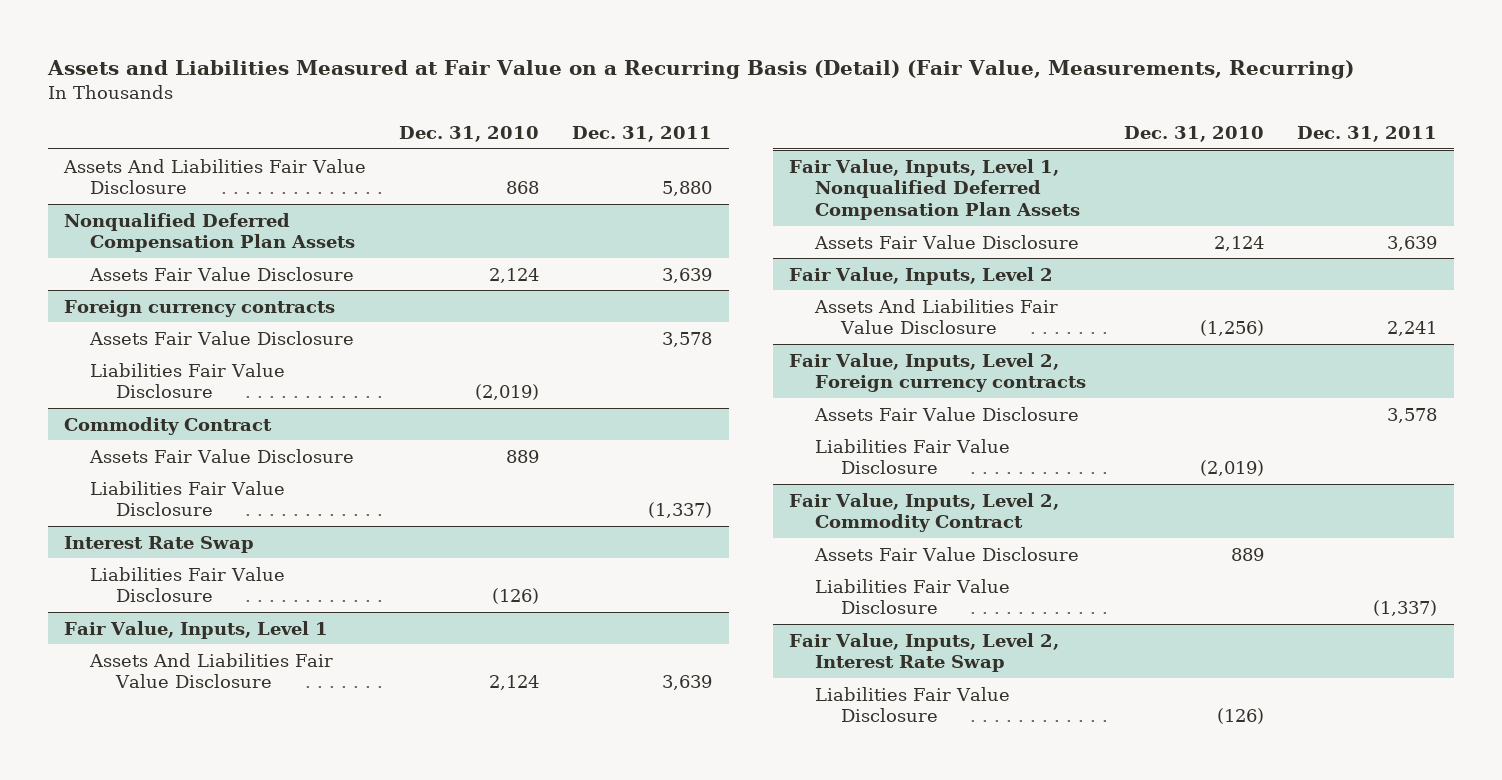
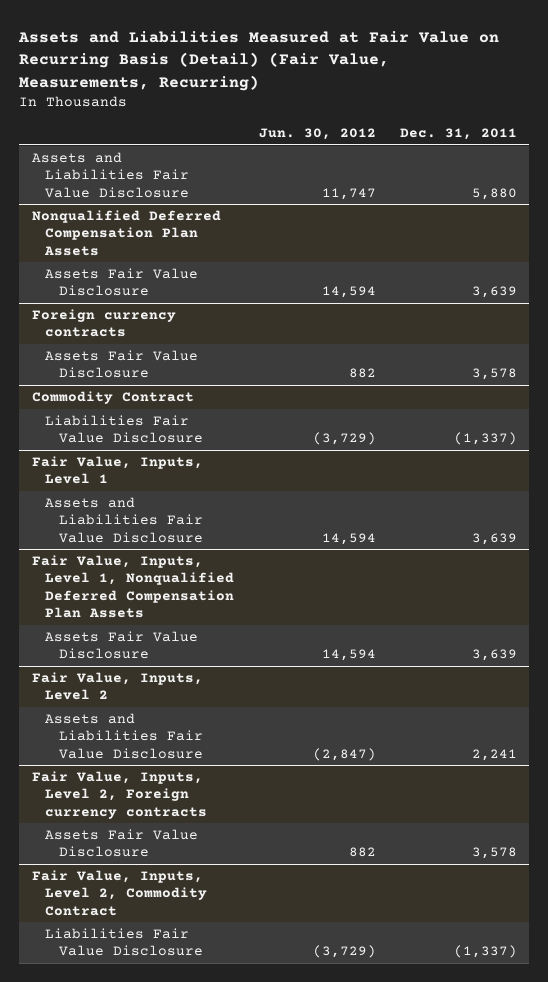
- Assets and Liabilities Measured at Fair Value on a Recurring Basis (Detail) (Fair Value, Measurements, Recurring)
+ Assets and Liabilities Measured at Fair Value on Recurring Basis (Detail) (Fair Value, Measurements, Recurring)
- | Dec. 31, 2010 | Dec. 31, 2011
+ | Jun. 30, 2012 | Dec. 31, 2011
- Assets And Liabilities Fair Value Disclosure | 868 | 5,880
+ Assets and Liabilities Fair Value Disclosure | 11,747 | 5,880
@ Foreign currency contracts
- Liabilities Fair Value Disclosure | (2,019) |
@ Commodity Contract
- Assets Fair Value Disclosure | 889 |
- Interest Rate Swap
- Liabilities Fair Value Disclosure | (126) |
@ Fair Value, Inputs, Level 1
- Assets And Liabilities Fair Value Disclosure | 2,124 | 3,639
+ Assets and Liabilities Fair Value Disclosure | 14,594 | 3,639
@ Fair Value, Inputs, Level 2
- Assets And Liabilities Fair Value Disclosure | (1,256) | 2,241
+ Assets and Liabilities Fair Value Disclosure | (2,847) | 2,241
@ Fair Value, Inputs, Level 2, Foreign currency contracts
- Liabilities Fair Value Disclosure | (2,019) |
@ Fair Value, Inputs, Level 2, Commodity Contract
- Assets Fair Value Disclosure | 889 |
- Fair Value, Inputs, Level 2, Interest Rate Swap
- Liabilities Fair Value Disclosure | (126) |

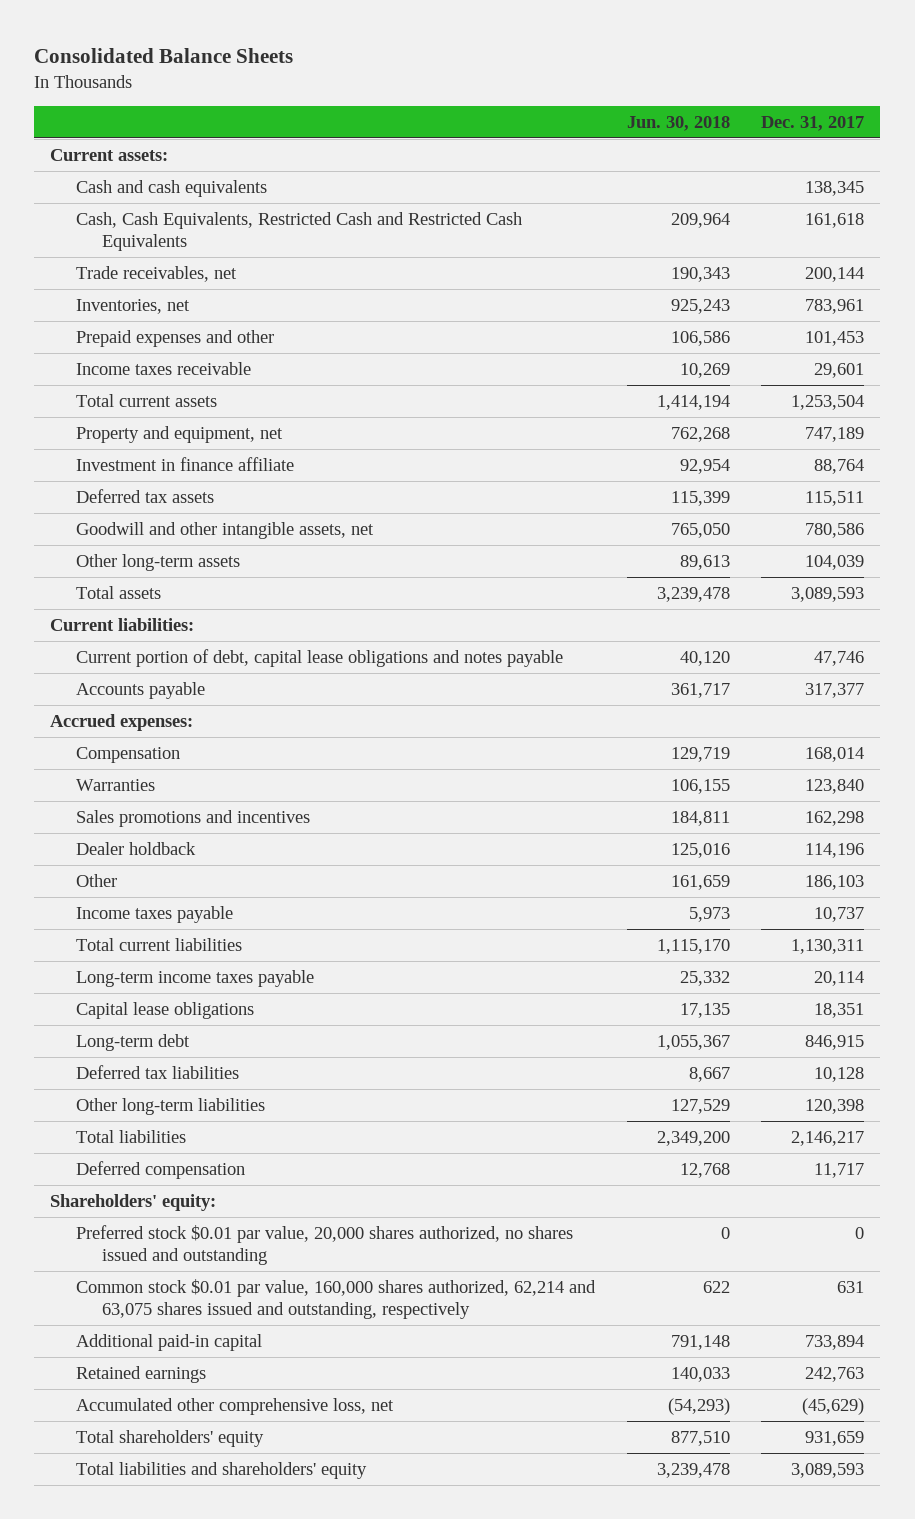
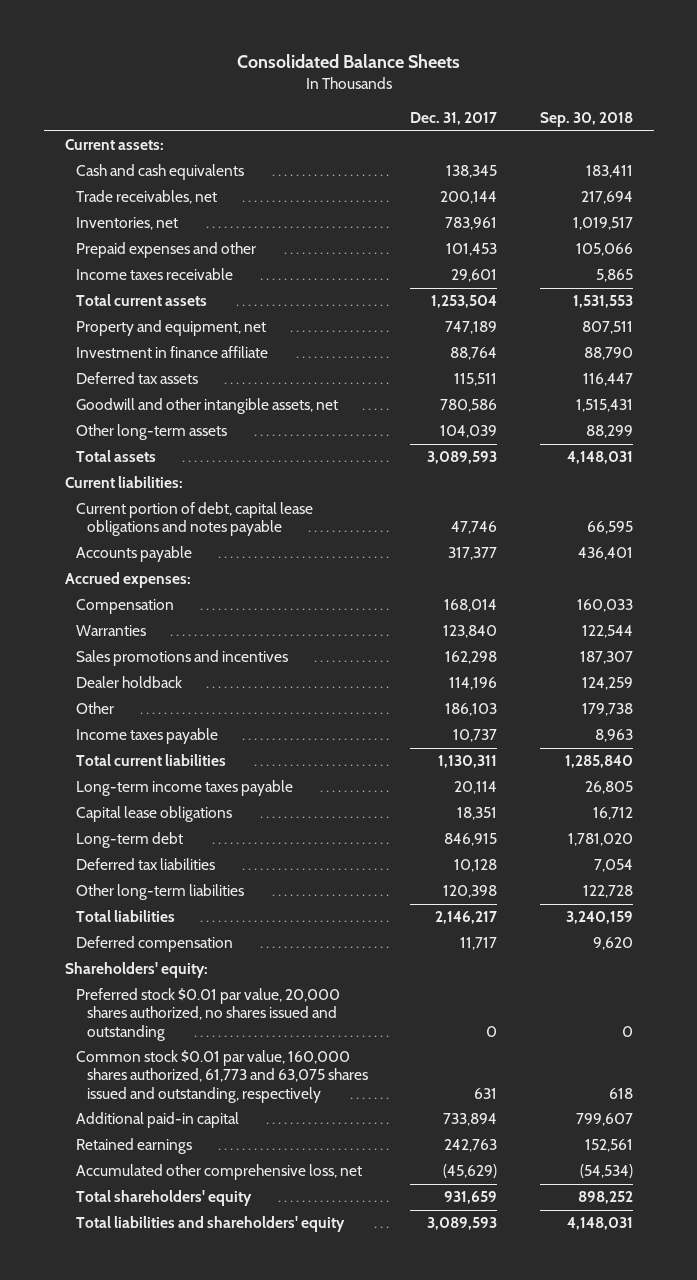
- | Jun. 30, 2018 | Dec. 31, 2017
+ | Dec. 31, 2017 | Sep. 30, 2018
- Cash, Cash Equivalents, Restricted Cash and Restricted Cash Equivalents | 209,964 | 161,618
- Common stock $0.01 par value, 160,000 shares authorized, 62,214 and 63,075 shares issued and outstanding, respectively | 622 | 631
+ Common stock $0.01 par value, 160,000 shares authorized, 61,773 and 63,075 shares issued and outstanding, respectively | 631 | 618

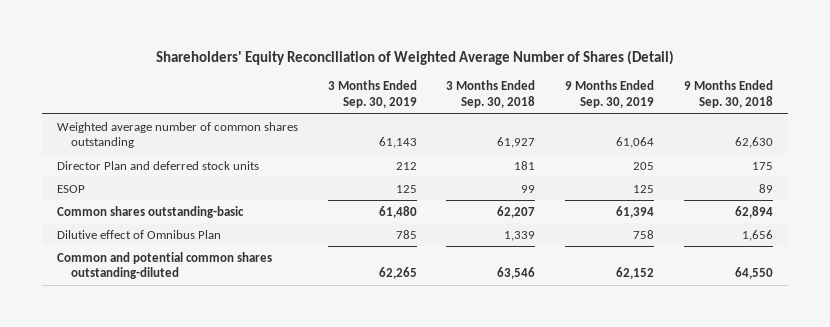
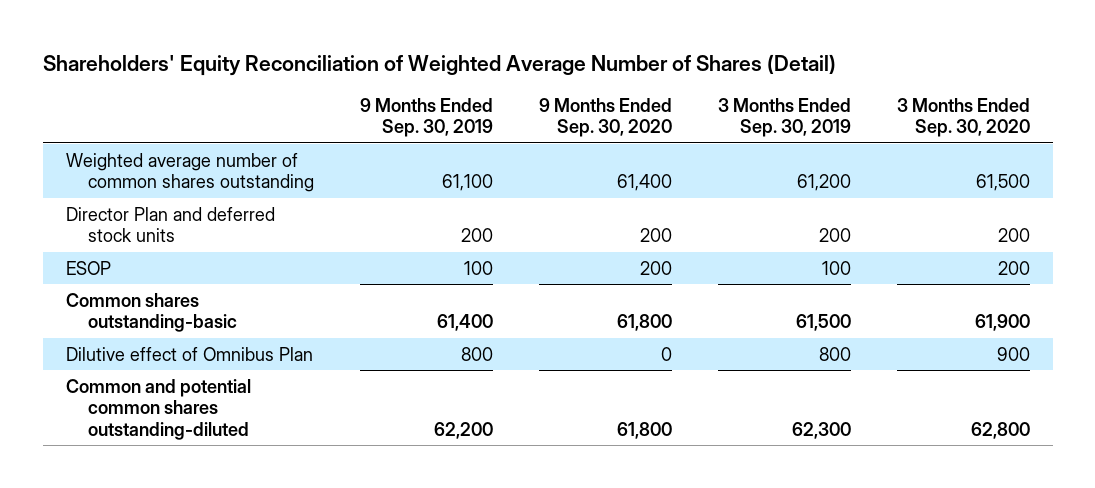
- | 3 Months Ended Sep. 30, 2019 | 3 Months Ended Sep. 30, 2018 | 9 Months Ended Sep. 30, 2019 | 9 Months Ended Sep. 30, 2018
+ | 9 Months Ended Sep. 30, 2019 | 9 Months Ended Sep. 30, 2020 | 3 Months Ended Sep. 30, 2019 | 3 Months Ended Sep. 30, 2020
- Weighted average number of common shares outstanding | 61,143 | 61,927 | 61,064 | 62,630
- Director Plan and deferred stock units | 212 | 181 | 205 | 175
- ESOP | 125 | 99 | 125 | 89
- Common shares outstanding-basic | 61,480 | 62,207 | 61,394 | 62,894
- Dilutive effect of Omnibus Plan | 785 | 1,339 | 758 | 1,656
- Common and potential common shares outstanding-diluted | 62,265 | 63,546 | 62,152 | 64,550
+ Weighted average number of common shares outstanding | 61,100 | 61,400 | 61,200 | 61,500
+ Director Plan and deferred stock units | 200 | 200 | 200 | 200
+ ESOP | 100 | 200 | 100 | 200
+ Common shares outstanding-basic | 61,400 | 61,800 | 61,500 | 61,900
+ Dilutive effect of Omnibus Plan | 800 | 0 | 800 | 900
+ Common and potential common shares outstanding-diluted | 62,200 | 61,800 | 62,300 | 62,800

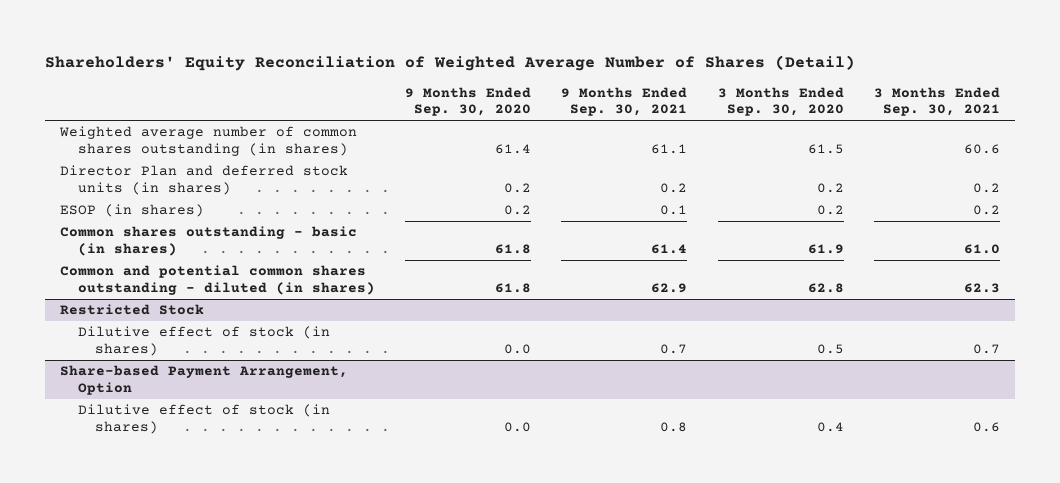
- | 9 Months Ended Sep. 30, 2019 | 9 Months Ended Sep. 30, 2020 | 3 Months Ended Sep. 30, 2019 | 3 Months Ended Sep. 30, 2020
+ | 9 Months Ended Sep. 30, 2020 | 9 Months Ended Sep. 30, 2021 | 3 Months Ended Sep. 30, 2020 | 3 Months Ended Sep. 30, 2021
- Weighted average number of common shares outstanding | 61,100 | 61,400 | 61,200 | 61,500
- Director Plan and deferred stock units | 200 | 200 | 200 | 200
- ESOP | 100 | 200 | 100 | 200
- Common shares outstanding-basic | 61,400 | 61,800 | 61,500 | 61,900
- Dilutive effect of Omnibus Plan | 800 | 0 | 800 | 900
- Common and potential common shares outstanding-diluted | 62,200 | 61,800 | 62,300 | 62,800
+ Weighted average number of common shares outstanding (in shares) | 61.4 | 61.1 | 61.5 | 60.6
+ Director Plan and deferred stock units (in shares) | 0.2 | 0.2 | 0.2 | 0.2
+ ESOP (in shares) | 0.2 | 0.1 | 0.2 | 0.2
+ Common shares outstanding - basic (in shares) | 61.8 | 61.4 | 61.9 | 61.0
+ Common and potential common shares outstanding - diluted (in shares) | 61.8 | 62.9 | 62.8 | 62.3
+ Restricted Stock
+ Dilutive effect of stock (in shares) | 0.0 | 0.7 | 0.5 | 0.7
+ Share-based Payment Arrangement, Option
+ Dilutive effect of stock (in shares) | 0.0 | 0.8 | 0.4 | 0.6

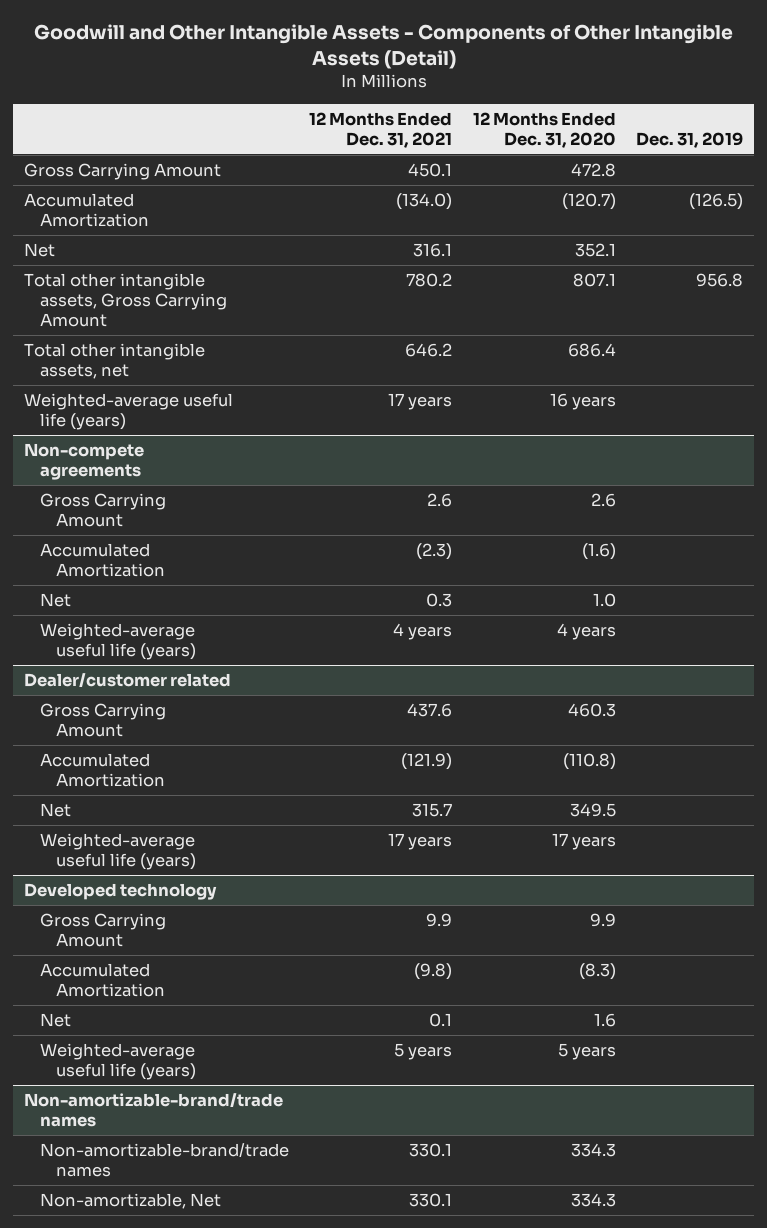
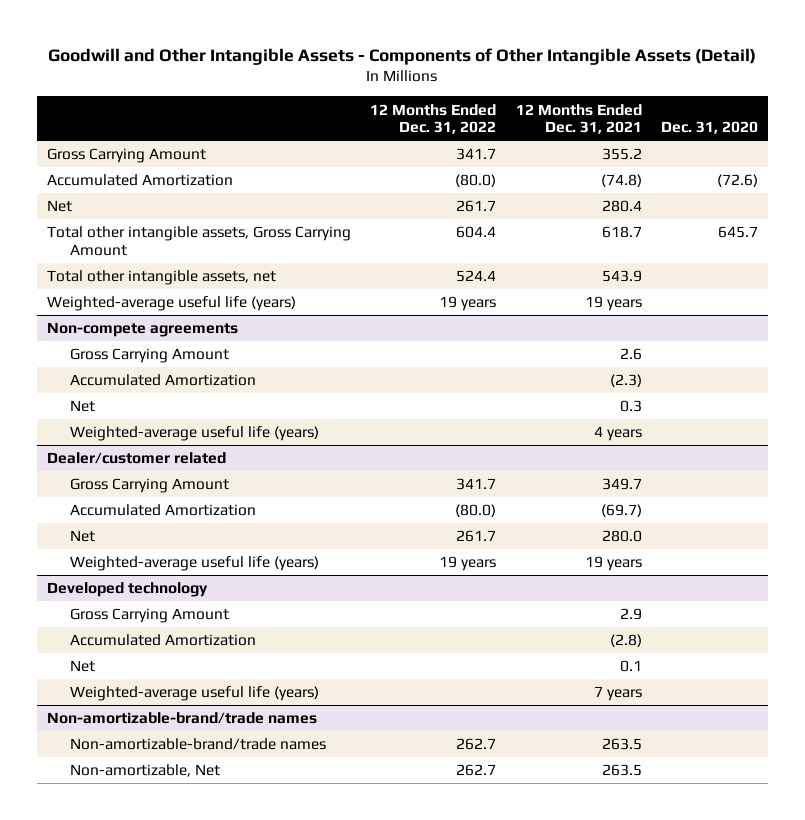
- | 12 Months Ended Dec. 31, 2021 | 12 Months Ended Dec. 31, 2020 | Dec. 31, 2019
+ | 12 Months Ended Dec. 31, 2022 | 12 Months Ended Dec. 31, 2021 | Dec. 31, 2020
- Gross Carrying Amount | 450.1 | 472.8 |
- Accumulated Amortization | (134.0) | (120.7) | (126.5)
- Net | 316.1 | 352.1 |
- Total other intangible assets, Gross Carrying Amount | 780.2 | 807.1 | 956.8
- Total other intangible assets, net | 646.2 | 686.4 |
- Weighted-average useful life (years) | 17 years | 16 years |
+ Gross Carrying Amount | 341.7 | 355.2 |
+ Accumulated Amortization | (80.0) | (74.8) | (72.6)
+ Net | 261.7 | 280.4 |
+ Total other intangible assets, Gross Carrying Amount | 604.4 | 618.7 | 645.7
+ Total other intangible assets, net | 524.4 | 543.9 |
+ Weighted-average useful life (years) | 19 years | 19 years |
@ Dealer/customer related
- Gross Carrying Amount | 437.6 | 460.3 |
- Accumulated Amortization | (121.9) | (110.8) |
- Net | 315.7 | 349.5 |
- Weighted-average useful life (years) | 17 years | 17 years |
+ Gross Carrying Amount | 341.7 | 349.7 |
+ Accumulated Amortization | (80.0) | (69.7) |
+ Net | 261.7 | 280.0 |
+ Weighted-average useful life (years) | 19 years | 19 years |
@ Developed technology
- Gross Carrying Amount | 9.9 | 9.9 |
- Accumulated Amortization | (9.8) | (8.3) |
+ Gross Carrying Amount | | 2.9 |
+ Accumulated Amortization | | (2.8) |
- Weighted-average useful life (years) | 5 years | 5 years |
+ Weighted-average useful life (years) | | 7 years |
@ Non-amortizable-brand/trade names
- Non-amortizable-brand/trade names | 330.1 | 334.3 |
- Non-amortizable, Net | 330.1 | 334.3 |
+ Non-amortizable-brand/trade names | 262.7 | 263.5 |
+ Non-amortizable, Net | 262.7 | 263.5 |

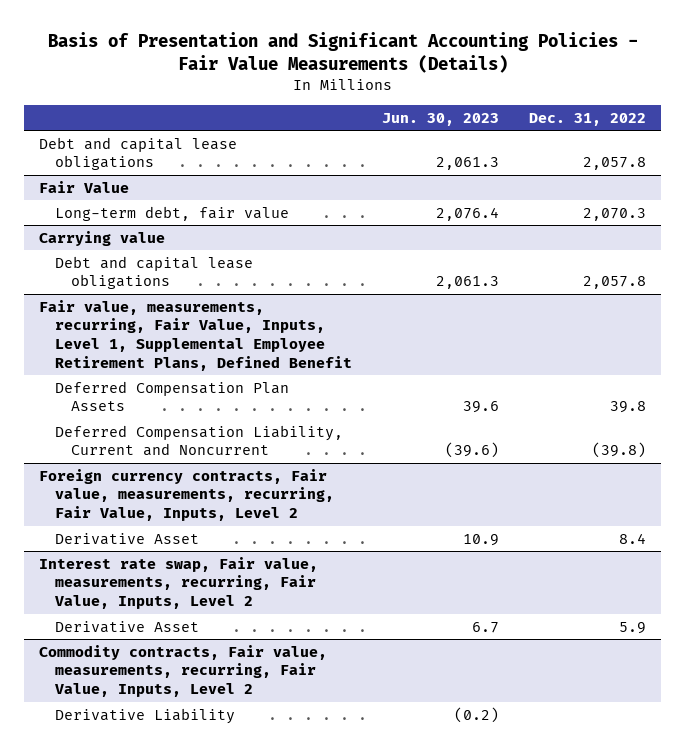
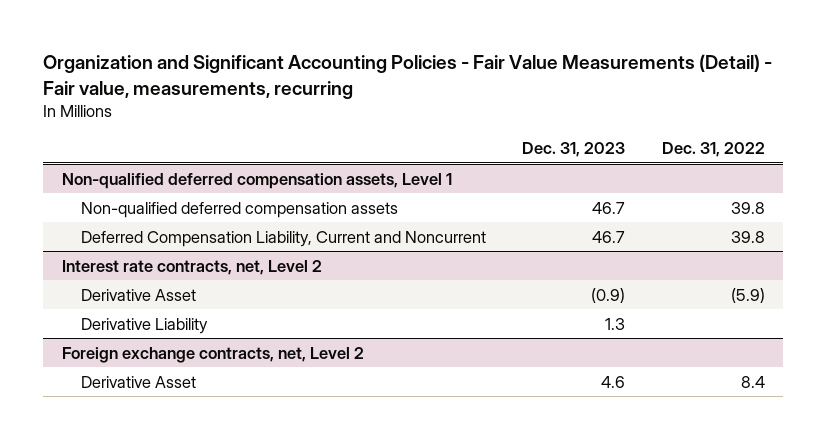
- Basis of Presentation and Significant Accounting Policies - Fair Value Measurements (Details)
+ Organization and Significant Accounting Policies - Fair Value Measurements (Detail) - Fair value, measurements, recurring
- | Jun. 30, 2023 | Dec. 31, 2022
+ | Dec. 31, 2023 | Dec. 31, 2022
- Debt and capital lease obligations | 2,061.3 | 2,057.8
- Fair Value
- Long-term debt, fair value | 2,076.4 | 2,070.3
- Carrying value
- Debt and capital lease obligations | 2,061.3 | 2,057.8
- Fair value, measurements, recurring, Fair Value, Inputs, Level 1, Supplemental Employee Retirement Plans, Defined Benefit
- Deferred Compensation Plan Assets | 39.6 | 39.8
- Deferred Compensation Liability, Current and Noncurrent | (39.6) | (39.8)
- Foreign currency contracts, Fair value, measurements, recurring, Fair Value, Inputs, Level 2
- Derivative Asset | 10.9 | 8.4
- Interest rate swap, Fair value, measurements, recurring, Fair Value, Inputs, Level 2
- Derivative Asset | 6.7 | 5.9
- Commodity contracts, Fair value, measurements, recurring, Fair Value, Inputs, Level 2
+ Non-qualified deferred compensation assets, Level 1
+ Non-qualified deferred compensation assets | 46.7 | 39.8
+ Deferred Compensation Liability, Current and Noncurrent | 46.7 | 39.8
+ Interest rate contracts, net, Level 2
+ Derivative Asset | (0.9) | (5.9)
+ Foreign exchange contracts, net, Level 2
+ Derivative Asset | 4.6 | 8.4

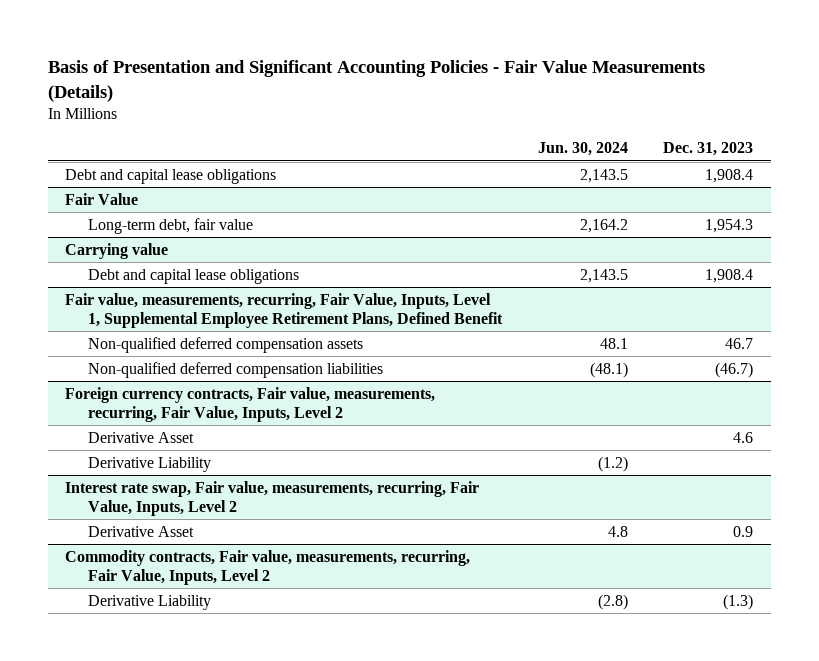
- Organization and Significant Accounting Policies - Fair Value Measurements (Detail) - Fair value, measurements, recurring
+ Basis of Presentation and Significant Accounting Policies - Fair Value Measurements (Details)
- | Dec. 31, 2023 | Dec. 31, 2022
+ | Jun. 30, 2024 | Dec. 31, 2023
- Non-qualified deferred compensation assets, Level 1
+ Debt and capital lease obligations | 2,143.5 | 1,908.4
+ Fair Value
+ Long-term debt, fair value | 2,164.2 | 1,954.3
+ Carrying value
+ Debt and capital lease obligations | 2,143.5 | 1,908.4
+ Fair value, measurements, recurring, Fair Value, Inputs, Level 1, Supplemental Employee Retirement Plans, Defined Benefit
- Deferred Compensation Liability, Current and Noncurrent | 46.7 | 39.8
- Interest rate contracts, net, Level 2
- Derivative Asset | (0.9) | (5.9)
- Derivative Liability | 1.3 |
- Foreign exchange contracts, net, Level 2
+ Non-qualified deferred compensation liabilities | (48.1) | (46.7)
+ Foreign currency contracts, Fair value, measurements, recurring, Fair Value, Inputs, Level 2
+ Derivative Liability | (1.2) |
+ Interest rate swap, Fair value, measurements, recurring, Fair Value, Inputs, Level 2
+ Derivative Asset | 4.8 | 0.9
+ Commodity contracts, Fair value, measurements, recurring, Fair Value, Inputs, Level 2
+ Derivative Liability | (2.8) | (1.3)

